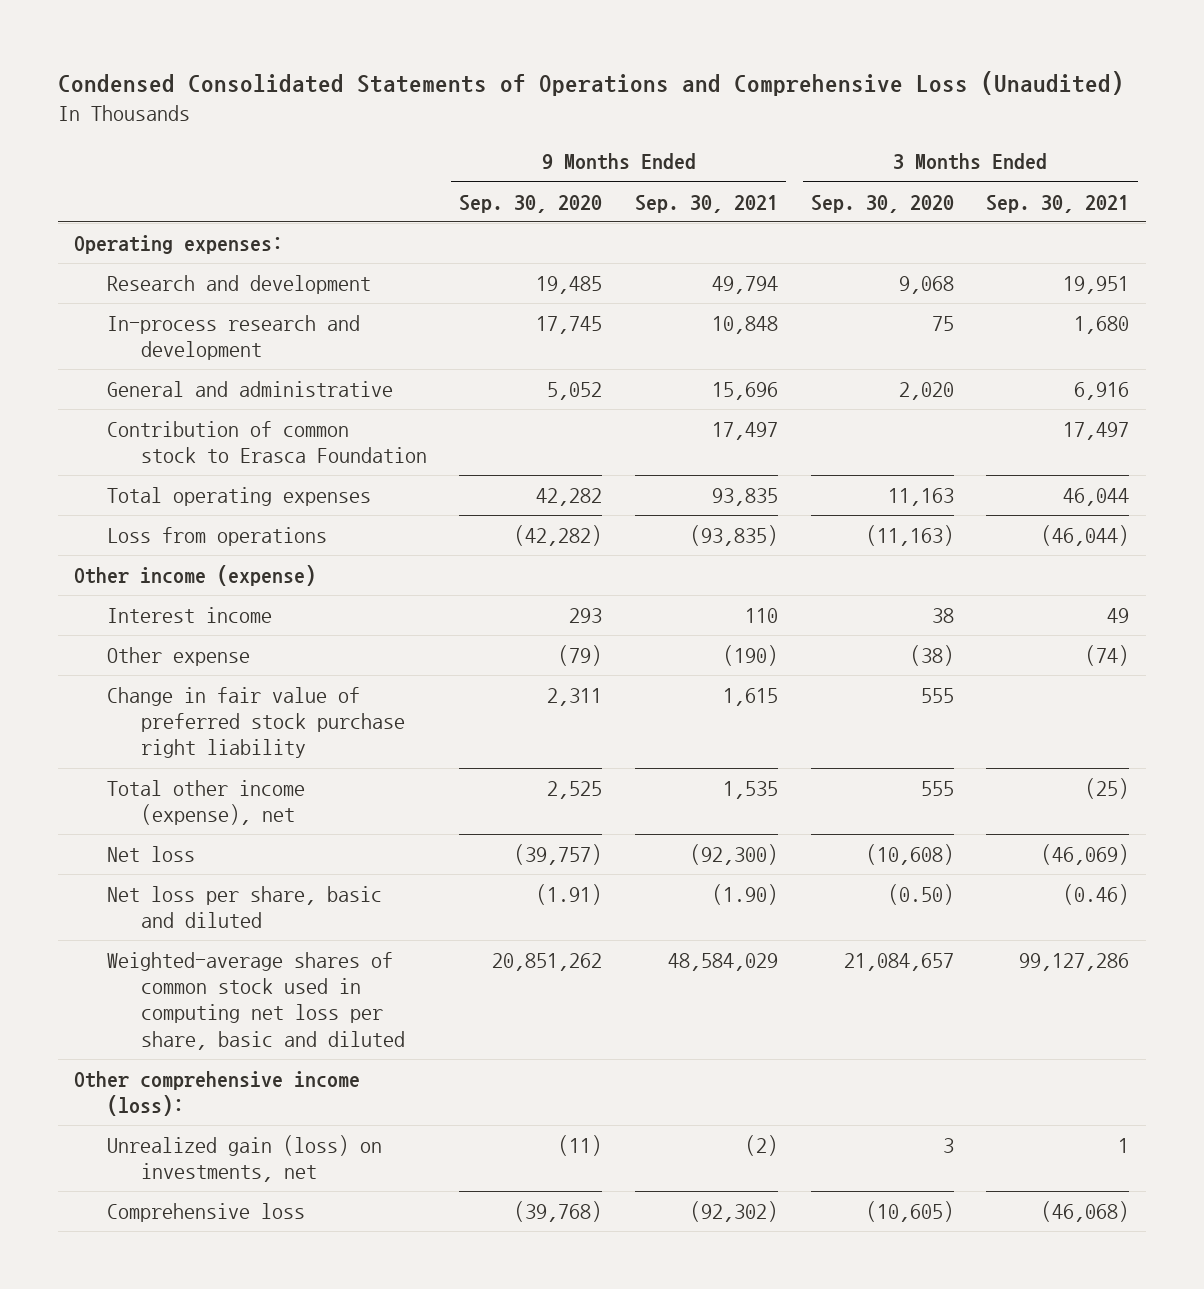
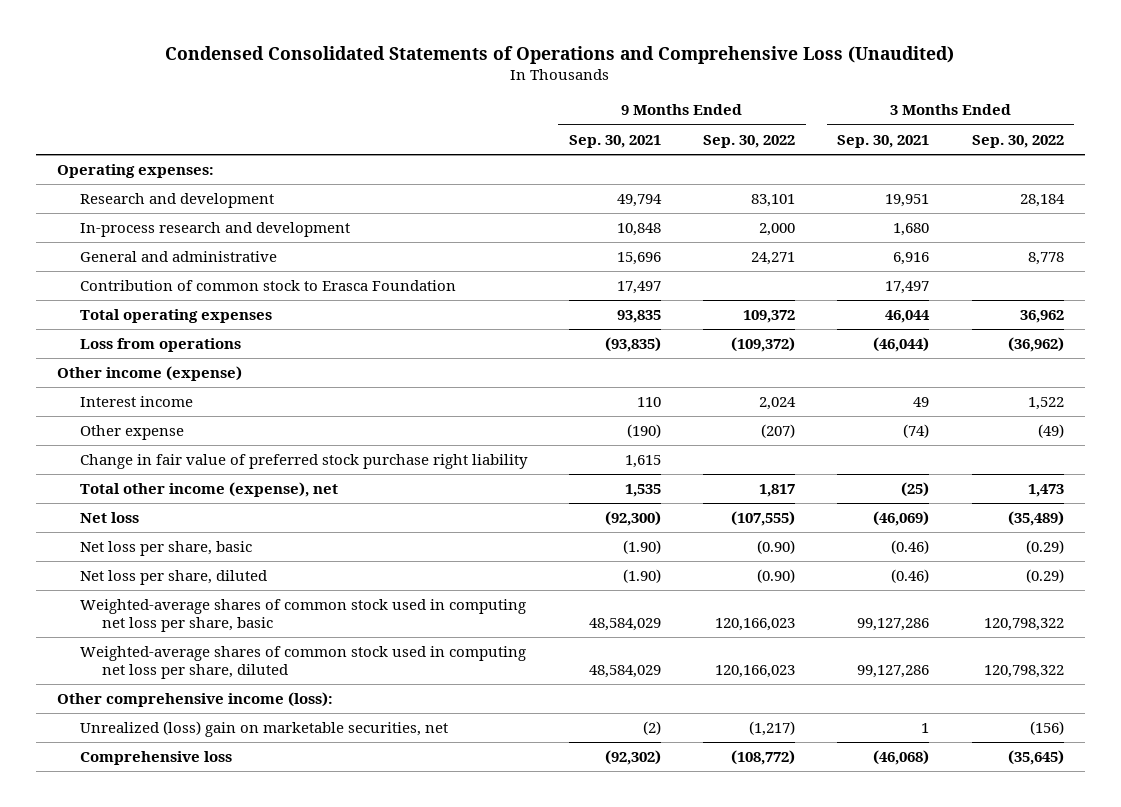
- | 9 Months Ended Sep. 30, 2020 | 9 Months Ended Sep. 30, 2021 | 3 Months Ended Sep. 30, 2020 | 3 Months Ended Sep. 30, 2021
+ | 9 Months Ended Sep. 30, 2021 | 9 Months Ended Sep. 30, 2022 | 3 Months Ended Sep. 30, 2021 | 3 Months Ended Sep. 30, 2022
- Net loss per share, basic and diluted | (1.91) | (1.90) | (0.50) | (0.46)
- Weighted-average shares of common stock used in computing net loss per share, basic and diluted | 20,851,262 | 48,584,029 | 21,084,657 | 99,127,286
+ Net loss per share, basic | (1.90) | (0.90) | (0.46) | (0.29)
+ Net loss per share, diluted | (1.90) | (0.90) | (0.46) | (0.29)
+ Weighted-average shares of common stock used in computing net loss per share, basic | 48,584,029 | 120,166,023 | 99,127,286 | 120,798,322
+ Weighted-average shares of common stock used in computing net loss per share, diluted | 48,584,029 | 120,166,023 | 99,127,286 | 120,798,322
- Unrealized gain (loss) on investments, net | (11) | (2) | 3 | 1
+ Unrealized (loss) gain on marketable securities, net | (2) | (1,217) | 1 | (156)

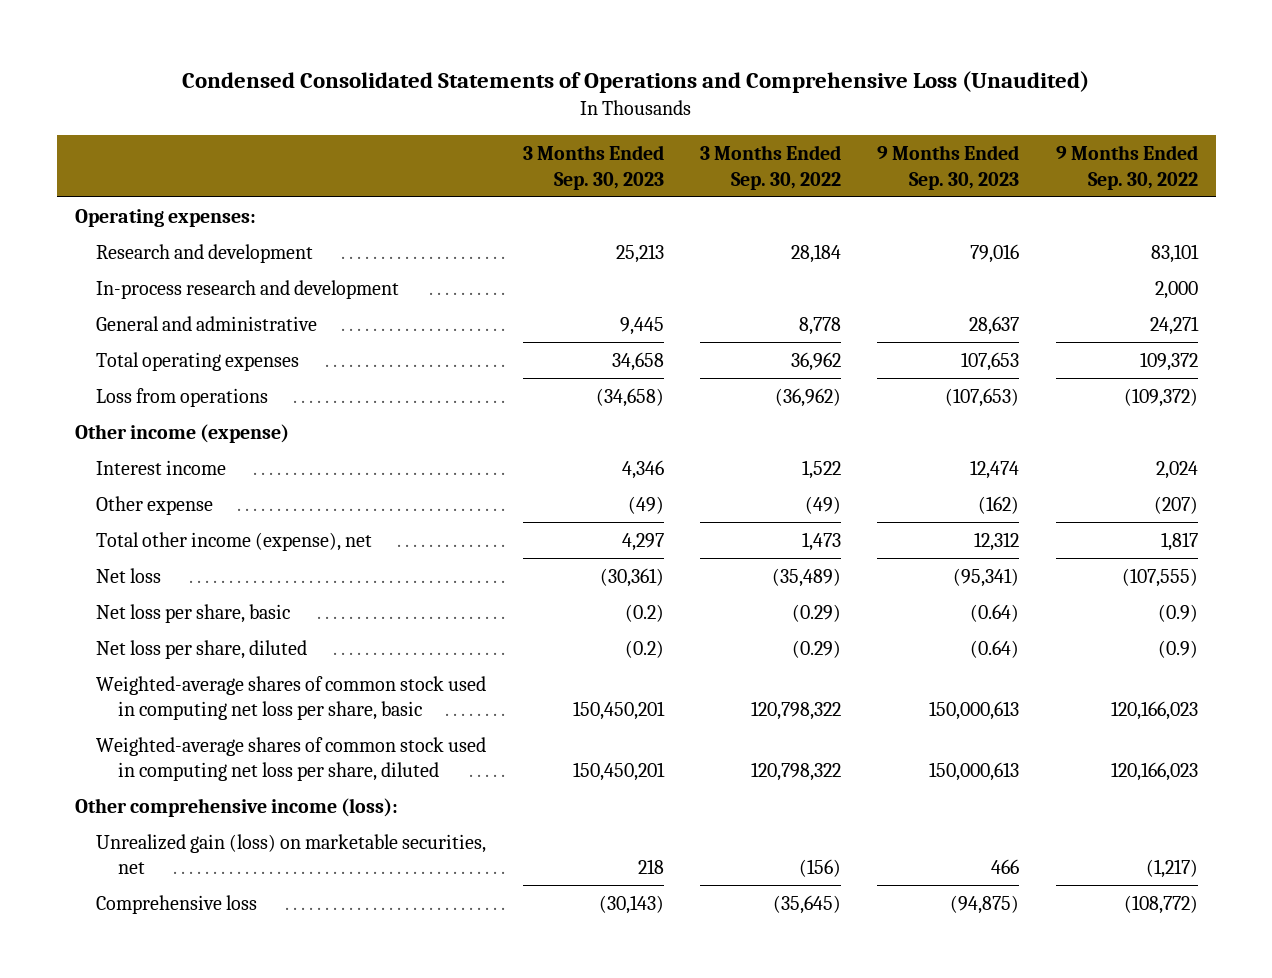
- | 9 Months Ended Sep. 30, 2021 | 9 Months Ended Sep. 30, 2022 | 3 Months Ended Sep. 30, 2021 | 3 Months Ended Sep. 30, 2022
+ | 3 Months Ended Sep. 30, 2023 | 3 Months Ended Sep. 30, 2022 | 9 Months Ended Sep. 30, 2023 | 9 Months Ended Sep. 30, 2022
- Contribution of common stock to Erasca Foundation | 17,497 | | 17,497 |
- Change in fair value of preferred stock purchase right liability | 1,615 | | |
- Net loss per share, basic | (1.90) | (0.90) | (0.46) | (0.29)
- Net loss per share, diluted | (1.90) | (0.90) | (0.46) | (0.29)
+ Net loss per share, basic | (0.2) | (0.29) | (0.64) | (0.9)
+ Net loss per share, diluted | (0.2) | (0.29) | (0.64) | (0.9)
- Unrealized (loss) gain on marketable securities, net | (2) | (1,217) | 1 | (156)
+ Unrealized gain (loss) on marketable securities, net | 218 | (156) | 466 | (1,217)

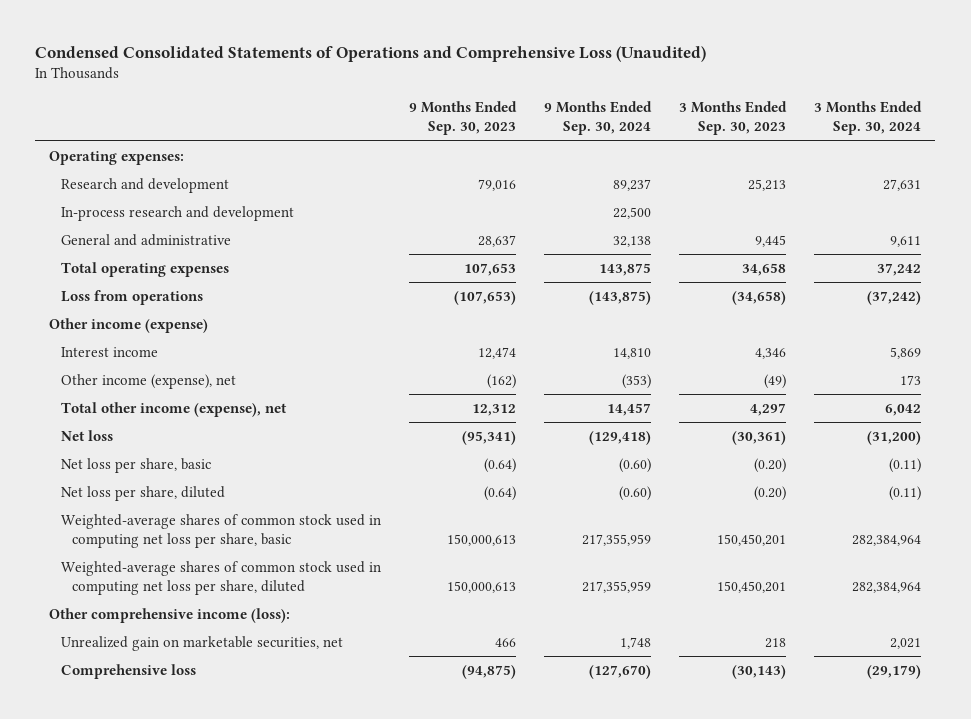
- | 3 Months Ended Sep. 30, 2023 | 3 Months Ended Sep. 30, 2022 | 9 Months Ended Sep. 30, 2023 | 9 Months Ended Sep. 30, 2022
+ | 9 Months Ended Sep. 30, 2023 | 9 Months Ended Sep. 30, 2024 | 3 Months Ended Sep. 30, 2023 | 3 Months Ended Sep. 30, 2024
- Other expense | (49) | (49) | (162) | (207)
+ Other income (expense), net | (162) | (353) | (49) | 173
- Net loss per share, basic | (0.2) | (0.29) | (0.64) | (0.9)
- Net loss per share, diluted | (0.2) | (0.29) | (0.64) | (0.9)
+ Net loss per share, basic | (0.64) | (0.60) | (0.20) | (0.11)
+ Net loss per share, diluted | (0.64) | (0.60) | (0.20) | (0.11)
- Unrealized gain (loss) on marketable securities, net | 218 | (156) | 466 | (1,217)
+ Unrealized gain on marketable securities, net | 466 | 1,748 | 218 | 2,021

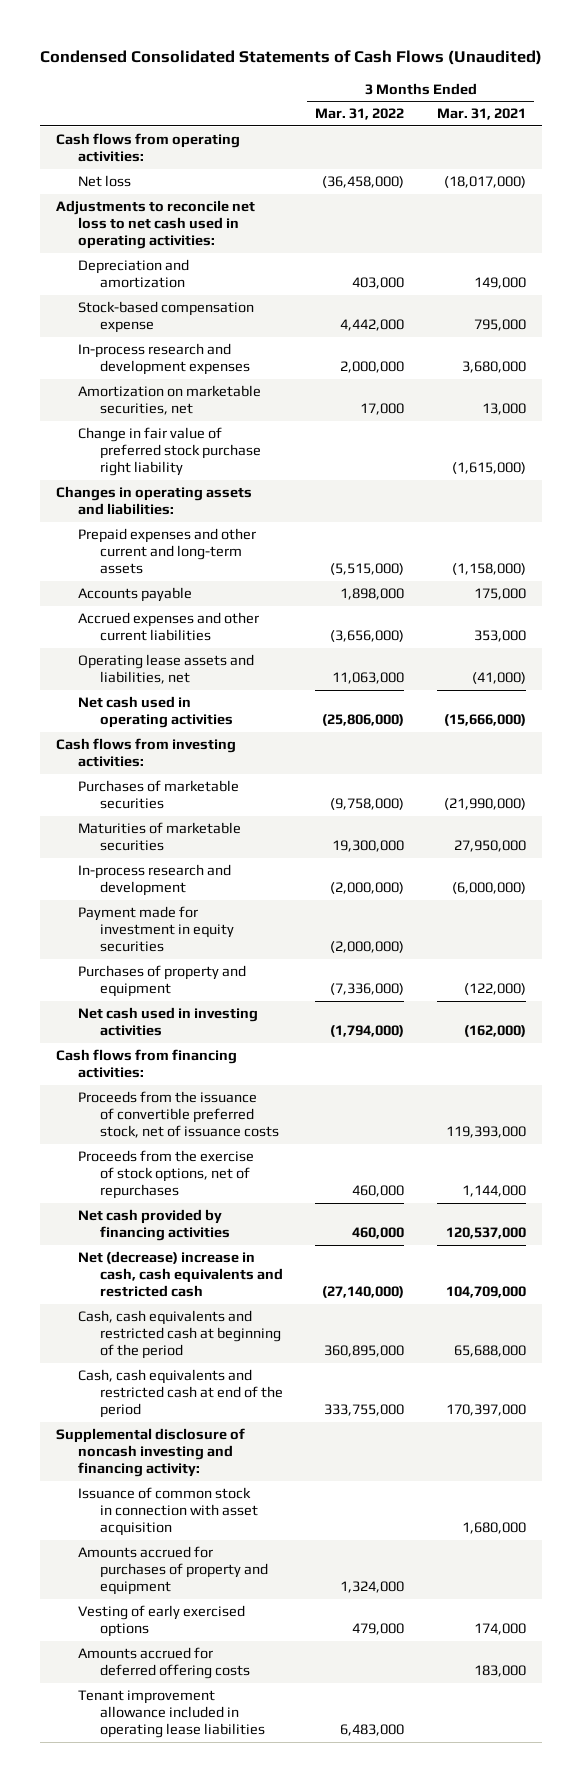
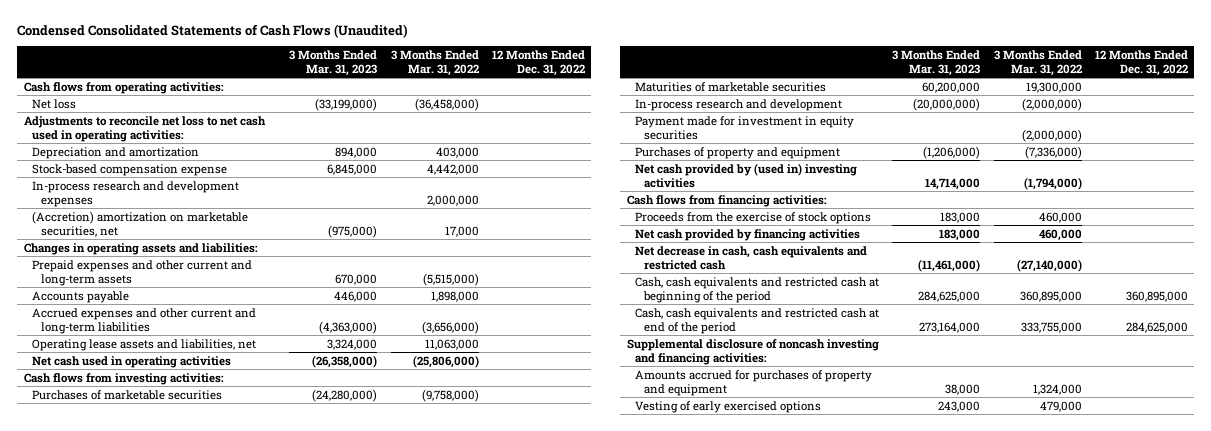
- | 3 Months Ended Mar. 31, 2022 | 3 Months Ended Mar. 31, 2021
+ | 3 Months Ended Mar. 31, 2023 | 3 Months Ended Mar. 31, 2022 | 12 Months Ended Dec. 31, 2022
- Amortization on marketable securities, net | 17,000 | 13,000
- Change in fair value of preferred stock purchase right liability | | (1,615,000)
+ (Accretion) amortization on marketable securities, net | (975,000) | 17,000 |
- Accrued expenses and other current liabilities | (3,656,000) | 353,000
+ Accrued expenses and other current and long-term liabilities | (4,363,000) | (3,656,000) |
- Net cash used in investing activities | (1,794,000) | (162,000)
+ Net cash provided by (used in) investing activities | 14,714,000 | (1,794,000) |
- Proceeds from the issuance of convertible preferred stock, net of issuance costs | | 119,393,000
- Proceeds from the exercise of stock options, net of repurchases | 460,000 | 1,144,000
+ Proceeds from the exercise of stock options | 183,000 | 460,000 |
- Net (decrease) increase in cash, cash equivalents and restricted cash | (27,140,000) | 104,709,000
+ Net decrease in cash, cash equivalents and restricted cash | (11,461,000) | (27,140,000) |
- Supplemental disclosure of noncash investing and financing activity:
- Issuance of common stock in connection with asset acquisition | | 1,680,000
+ Supplemental disclosure of noncash investing and financing activities:
- Amounts accrued for deferred offering costs | | 183,000
- Tenant improvement allowance included in operating lease liabilities | 6,483,000 |

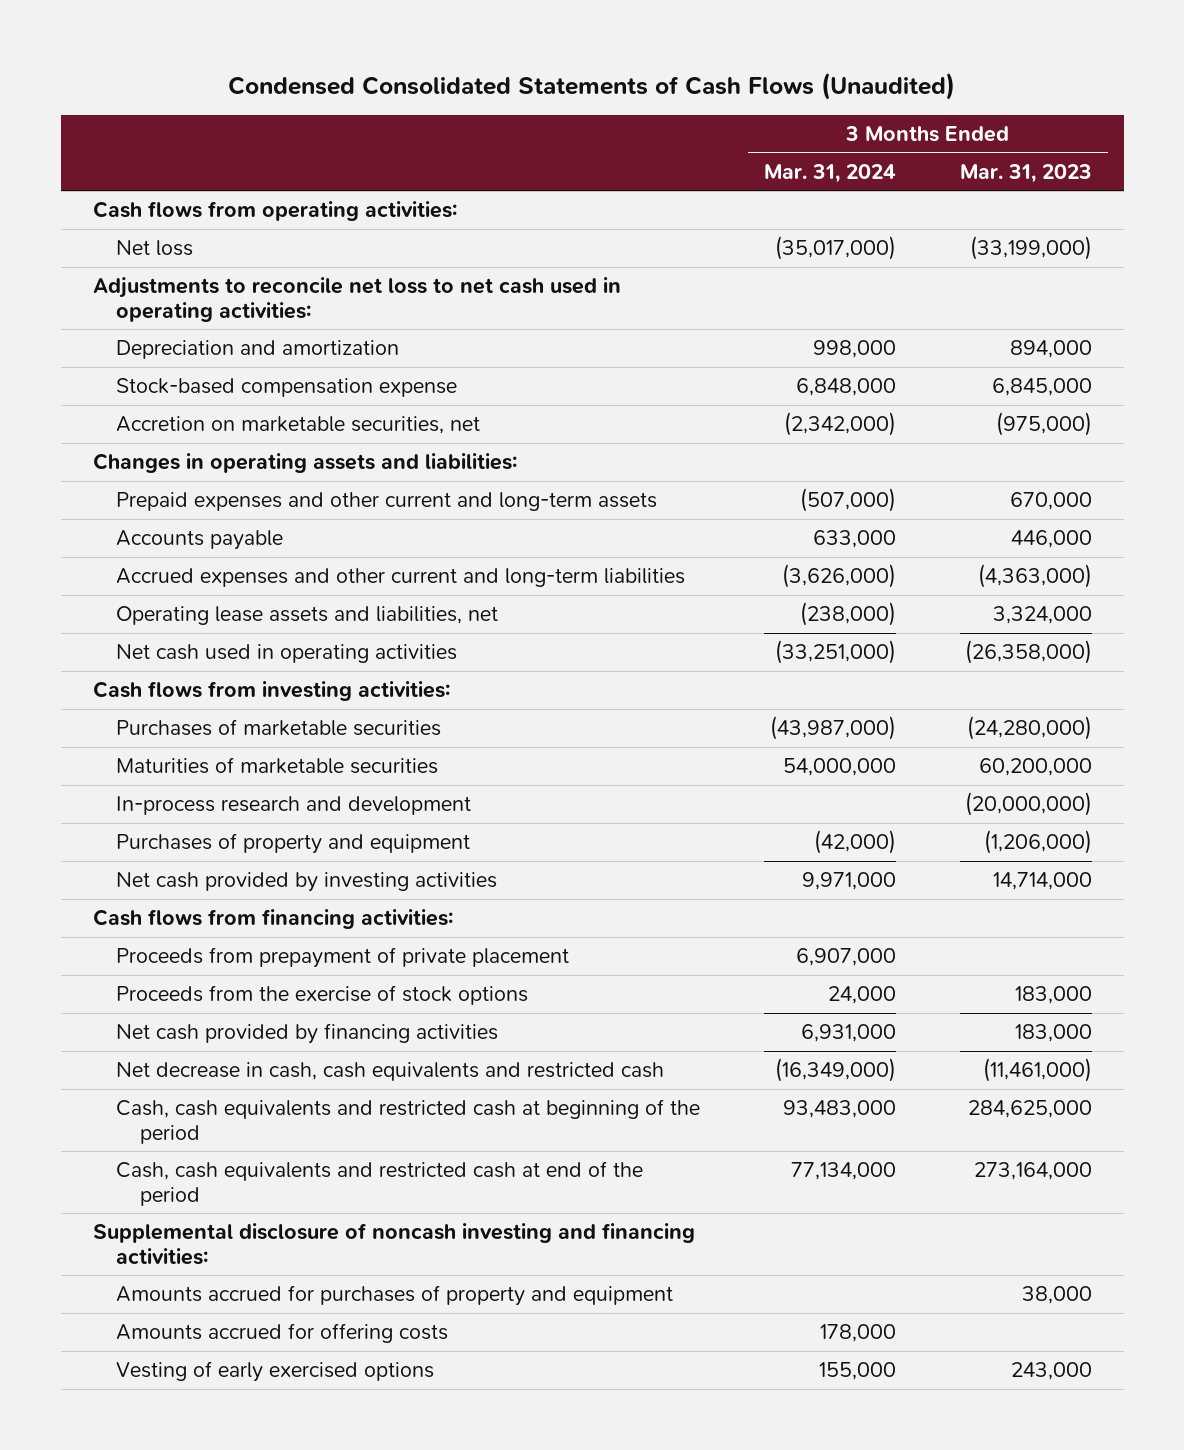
- | 3 Months Ended Mar. 31, 2023 | 3 Months Ended Mar. 31, 2022 | 12 Months Ended Dec. 31, 2022
+ | 3 Months Ended Mar. 31, 2024 | 3 Months Ended Mar. 31, 2023
- In-process research and development expenses | | 2,000,000 |
- (Accretion) amortization on marketable securities, net | (975,000) | 17,000 |
+ Accretion on marketable securities, net | (2,342,000) | (975,000)
- Payment made for investment in equity securities | | (2,000,000) |
- Net cash provided by (used in) investing activities | 14,714,000 | (1,794,000) |
+ Net cash provided by investing activities | 9,971,000 | 14,714,000
+ Proceeds from prepayment of private placement | 6,907,000 |
+ Amounts accrued for offering costs | 178,000 |

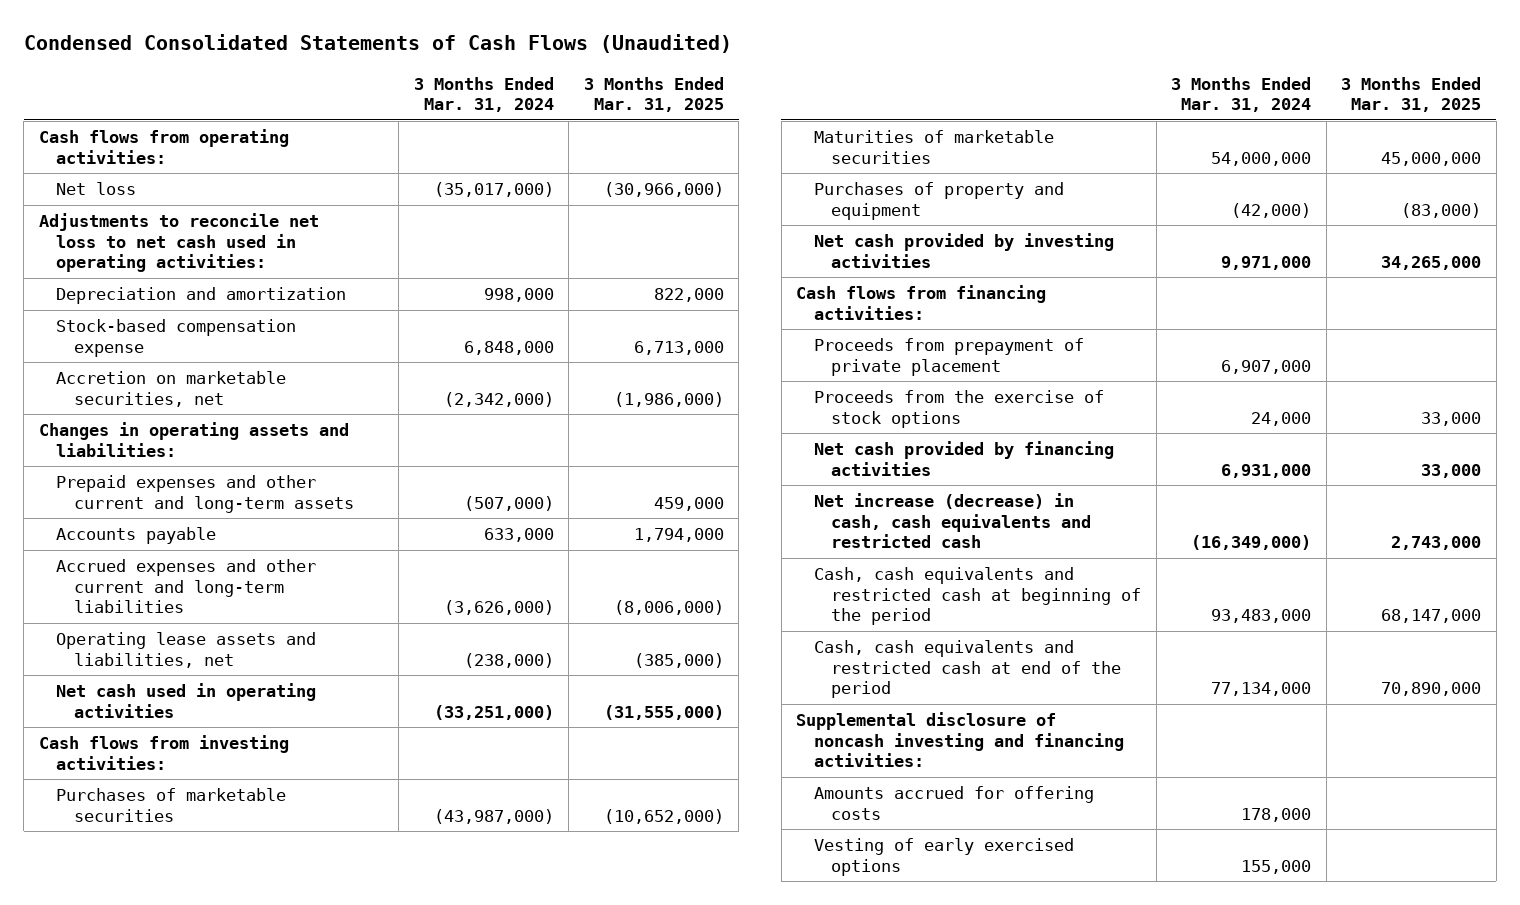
- | 3 Months Ended Mar. 31, 2024 | 3 Months Ended Mar. 31, 2023
+ | 3 Months Ended Mar. 31, 2024 | 3 Months Ended Mar. 31, 2025
- In-process research and development | | (20,000,000)
- Net decrease in cash, cash equivalents and restricted cash | (16,349,000) | (11,461,000)
+ Net increase (decrease) in cash, cash equivalents and restricted cash | (16,349,000) | 2,743,000
- Amounts accrued for purchases of property and equipment | | 38,000

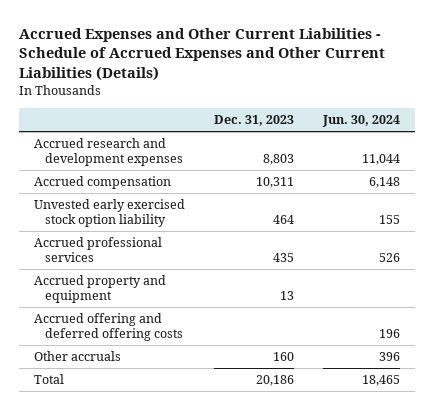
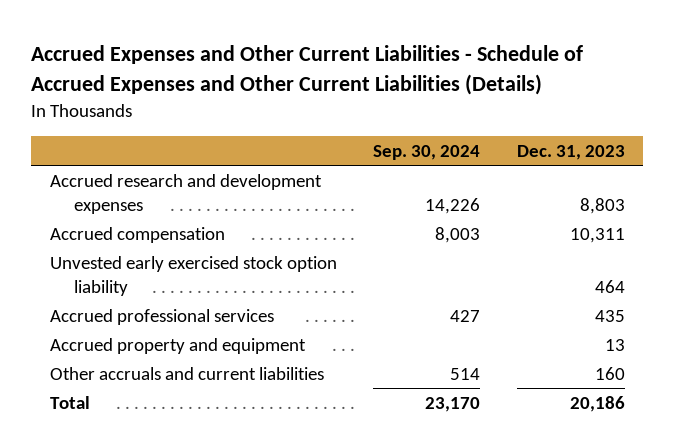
- | Dec. 31, 2023 | Jun. 30, 2024
+ | Sep. 30, 2024 | Dec. 31, 2023
- Accrued offering and deferred offering costs | | 196
- Other accruals | 160 | 396
+ Other accruals and current liabilities | 514 | 160

